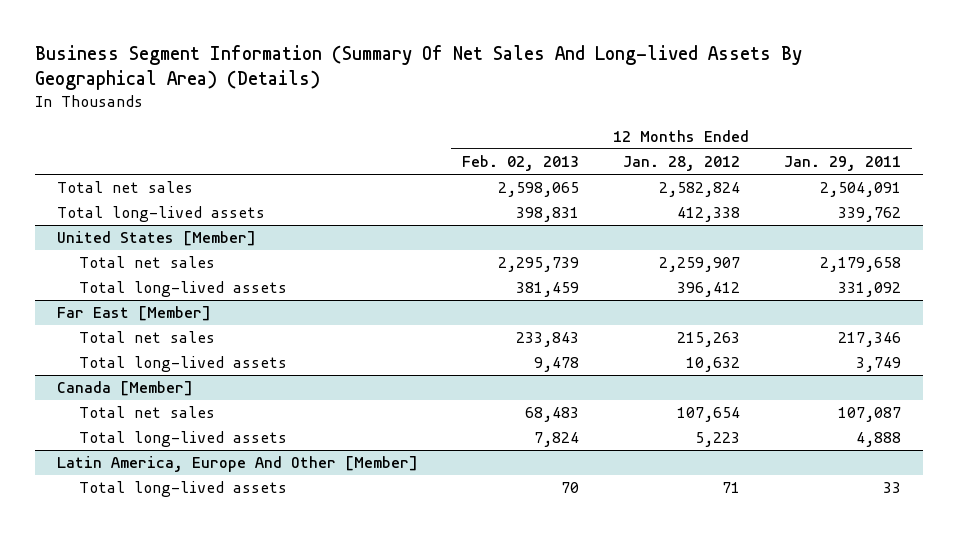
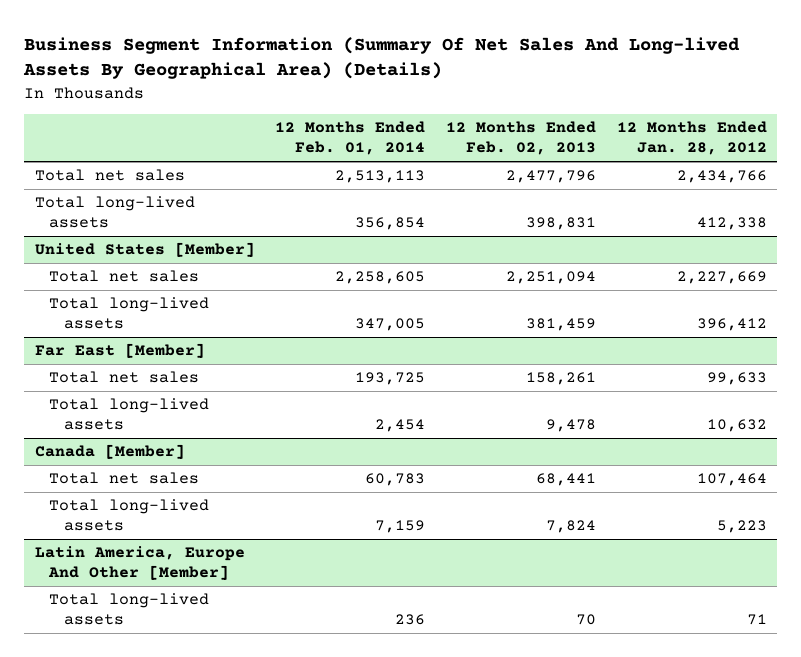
- | 12 Months Ended Feb. 02, 2013 | 12 Months Ended Jan. 28, 2012 | 12 Months Ended Jan. 29, 2011
+ | 12 Months Ended Feb. 01, 2014 | 12 Months Ended Feb. 02, 2013 | 12 Months Ended Jan. 28, 2012
- Total net sales | 2,598,065 | 2,582,824 | 2,504,091
+ Total net sales | 2,513,113 | 2,477,796 | 2,434,766
@ United States [Member]
- Total net sales | 2,295,739 | 2,259,907 | 2,179,658
+ Total net sales | 2,258,605 | 2,251,094 | 2,227,669
@ Far East [Member]
- Total net sales | 233,843 | 215,263 | 217,346
+ Total net sales | 193,725 | 158,261 | 99,633
@ Canada [Member]
- Total net sales | 68,483 | 107,654 | 107,087
+ Total net sales | 60,783 | 68,441 | 107,464

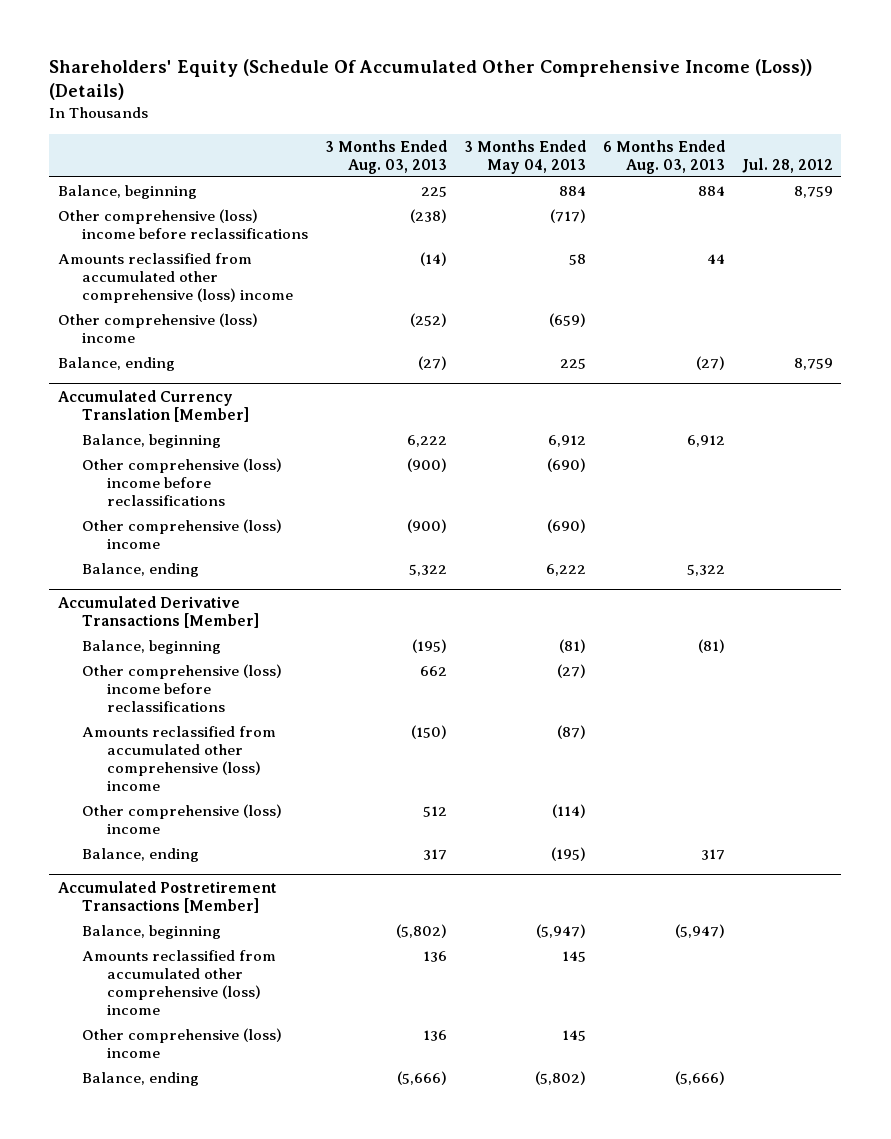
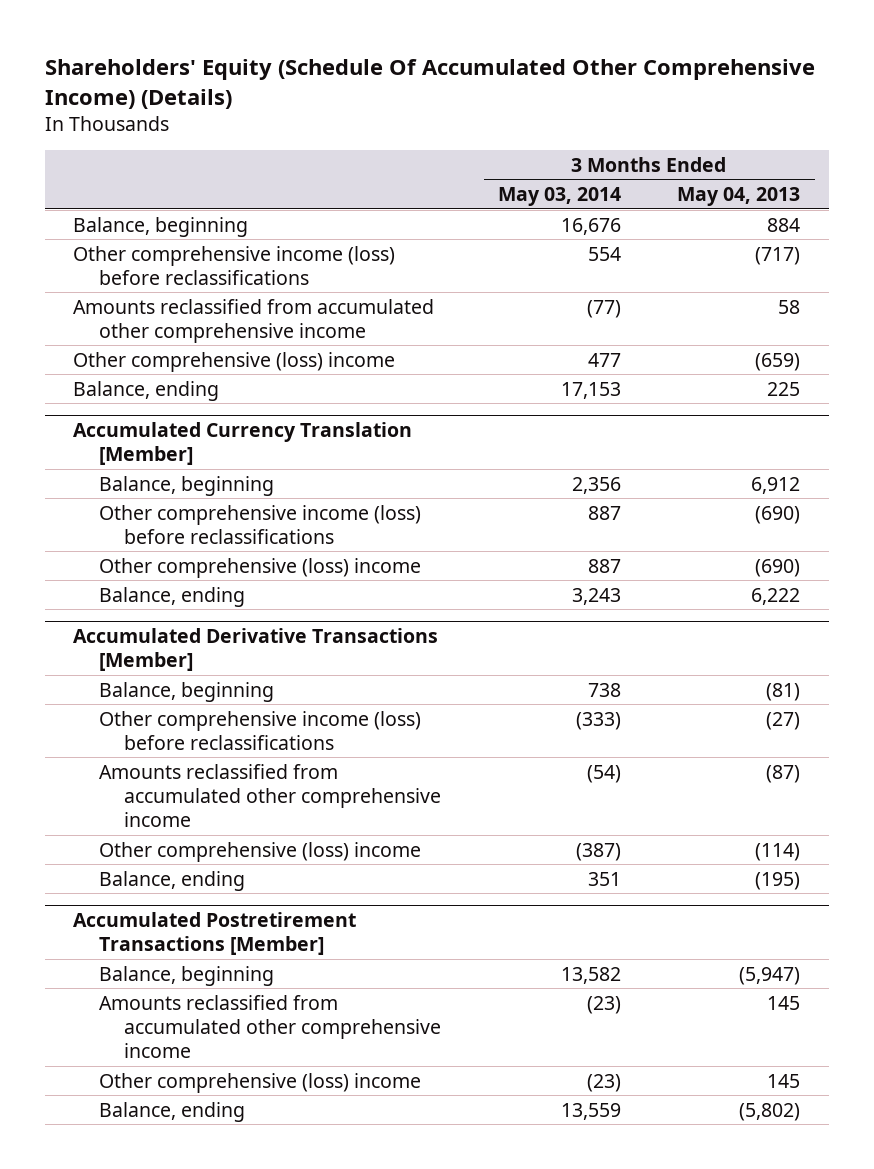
- Shareholders' Equity (Schedule Of Accumulated Other Comprehensive Income (Loss)) (Details)
+ Shareholders' Equity (Schedule Of Accumulated Other Comprehensive Income) (Details)
- | 3 Months Ended Aug. 03, 2013 | 3 Months Ended May 04, 2013 | 6 Months Ended Aug. 03, 2013 | Jul. 28, 2012
+ | 3 Months Ended May 03, 2014 | 3 Months Ended May 04, 2013
- Other comprehensive (loss) income before reclassifications | (238) | (717) | |
- Amounts reclassified from accumulated other comprehensive (loss) income | (14) | 58 | 44 |
+ Other comprehensive income (loss) before reclassifications | 554 | (717)
+ Amounts reclassified from accumulated other comprehensive income | (77) | 58
@ Accumulated Currency Translation [Member]
- Other comprehensive (loss) income before reclassifications | (900) | (690) | |
+ Other comprehensive income (loss) before reclassifications | 887 | (690)
@ Accumulated Derivative Transactions [Member]
- Other comprehensive (loss) income before reclassifications | 662 | (27) | |
- Amounts reclassified from accumulated other comprehensive (loss) income | (150) | (87) | |
+ Other comprehensive income (loss) before reclassifications | (333) | (27)
+ Amounts reclassified from accumulated other comprehensive income | (54) | (87)
@ Accumulated Postretirement Transactions [Member]
- Amounts reclassified from accumulated other comprehensive (loss) income | 136 | 145 | |
+ Amounts reclassified from accumulated other comprehensive income | (23) | 145

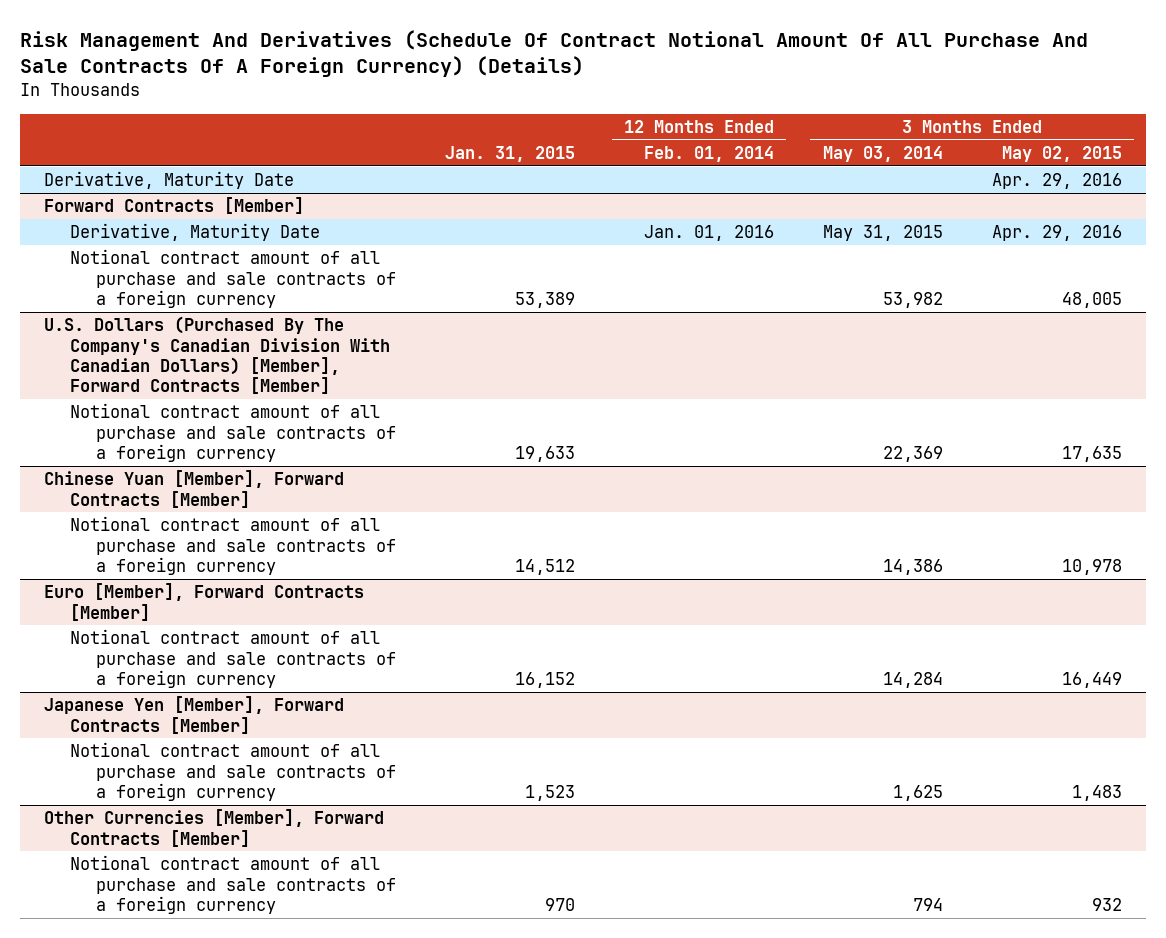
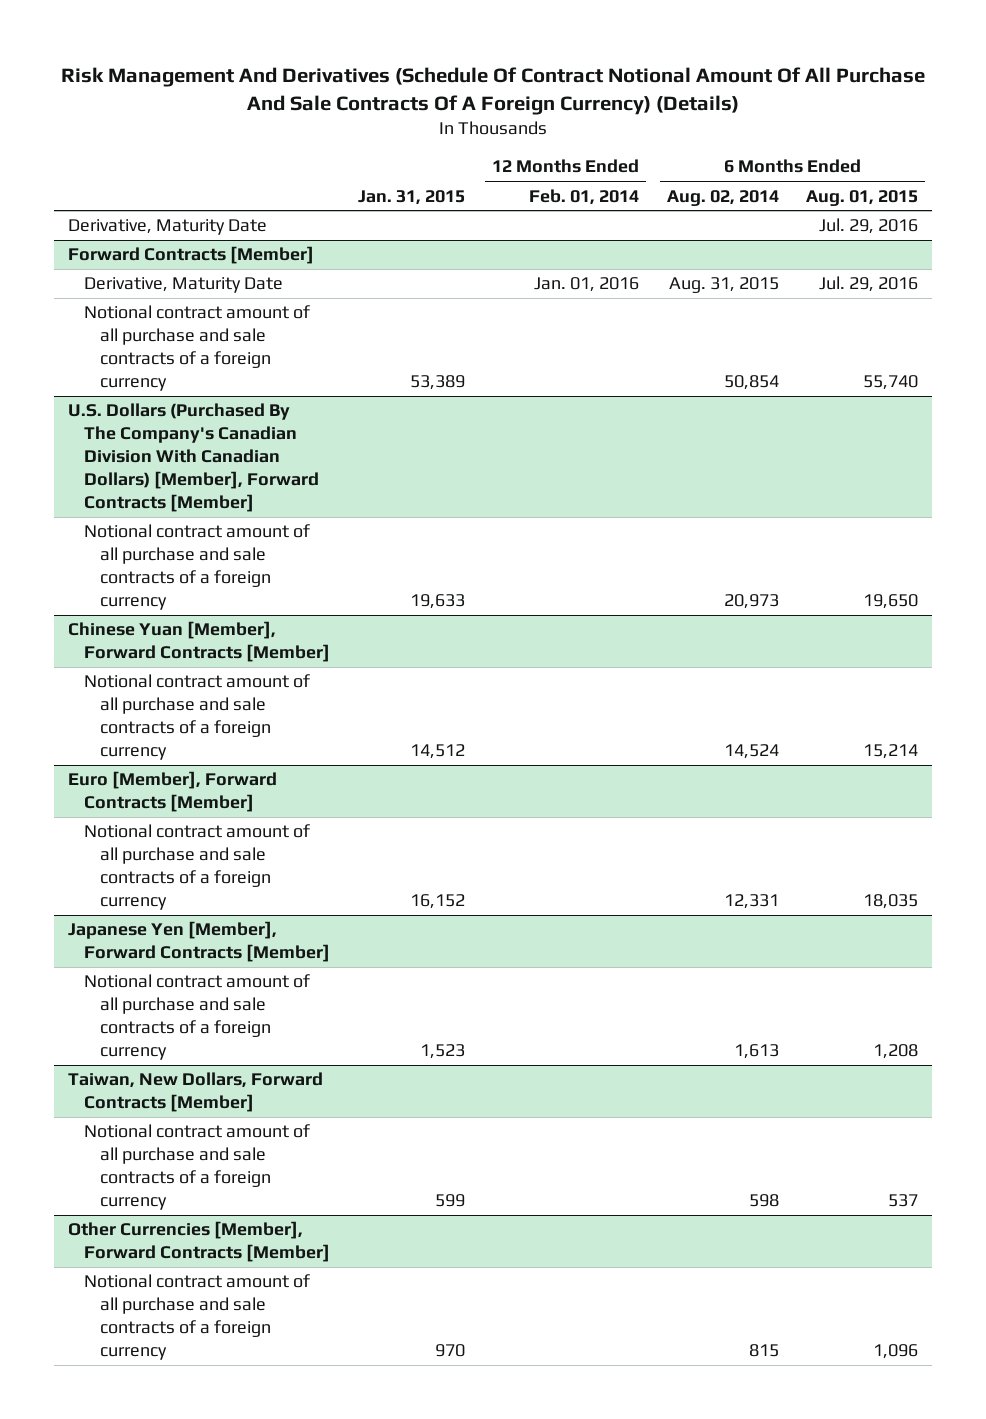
- | Jan. 31, 2015 | 12 Months Ended Feb. 01, 2014 | 3 Months Ended May 03, 2014 | 3 Months Ended May 02, 2015
+ | Jan. 31, 2015 | 12 Months Ended Feb. 01, 2014 | 6 Months Ended Aug. 02, 2014 | 6 Months Ended Aug. 01, 2015
+ Taiwan, New Dollars, Forward Contracts [Member]
+ Notional contract amount of all purchase and sale contracts of a foreign currency | 599 | | 598 | 537

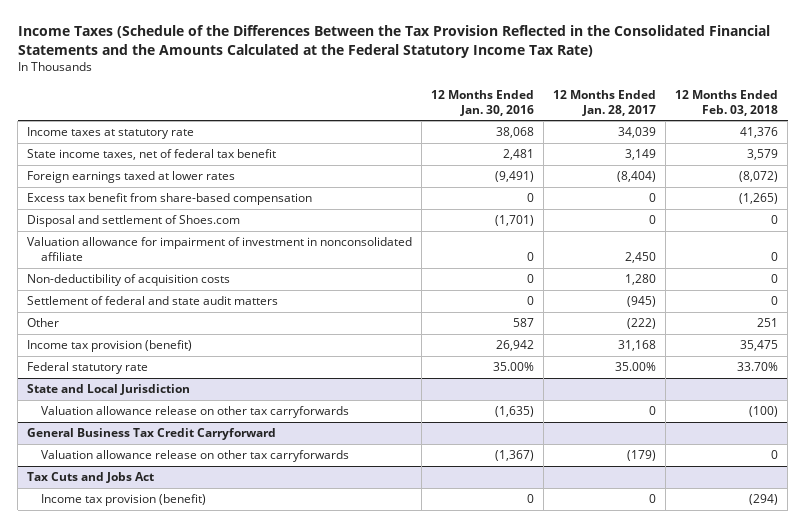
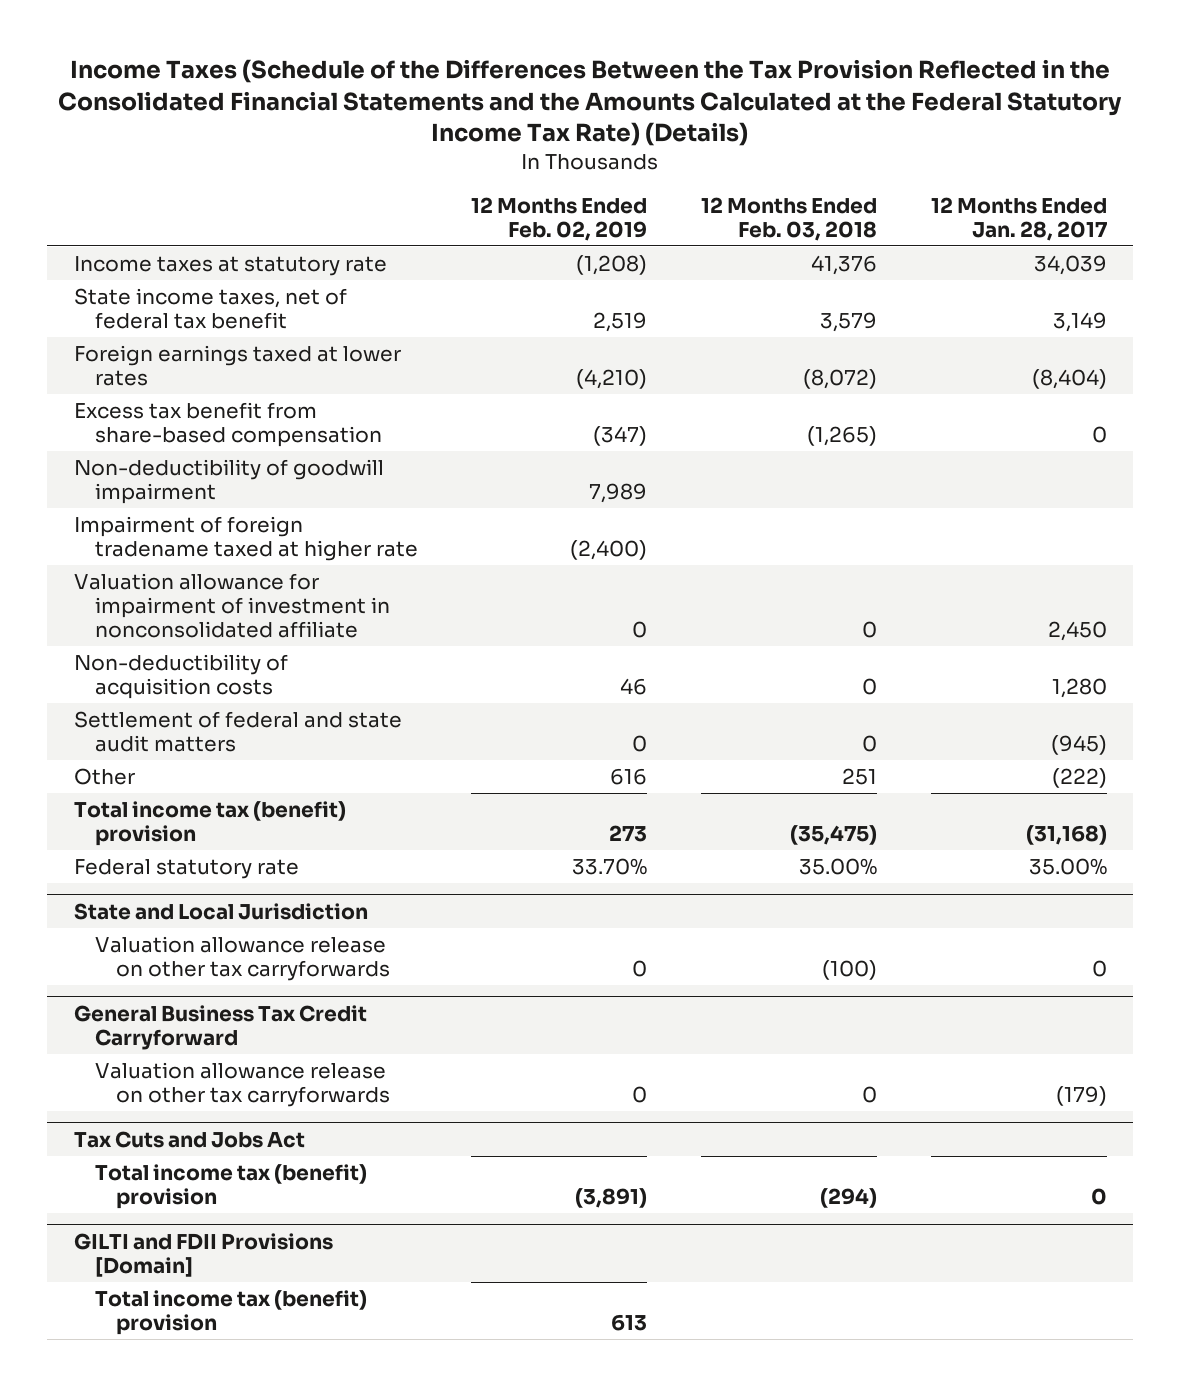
- Income Taxes (Schedule of the Differences Between the Tax Provision Reflected in the Consolidated Financial Statements and the Amounts Calculated at the Federal Statutory Income Tax Rate)
+ Income Taxes (Schedule of the Differences Between the Tax Provision Reflected in the Consolidated Financial Statements and the Amounts Calculated at the Federal Statutory Income Tax Rate) (Details)
- | 12 Months Ended Jan. 30, 2016 | 12 Months Ended Jan. 28, 2017 | 12 Months Ended Feb. 03, 2018
+ | 12 Months Ended Feb. 02, 2019 | 12 Months Ended Feb. 03, 2018 | 12 Months Ended Jan. 28, 2017
- Disposal and settlement of Shoes.com | (1,701) | 0 | 0
+ Non-deductibility of goodwill impairment | 7,989 | |
+ Impairment of foreign tradename taxed at higher rate | (2,400) | |
- Income tax provision (benefit) | 26,942 | 31,168 | 35,475
- Federal statutory rate | 35.00% | 35.00% | 33.70%
+ Total income tax (benefit) provision | 273 | (35,475) | (31,168)
+ Federal statutory rate | 33.70% | 35.00% | 35.00%
@ Tax Cuts and Jobs Act
- Income tax provision (benefit) | 0 | 0 | (294)
+ Total income tax (benefit) provision | (3,891) | (294) | 0
+ GILTI and FDII Provisions [Domain]
+ Total income tax (benefit) provision | 613 | |

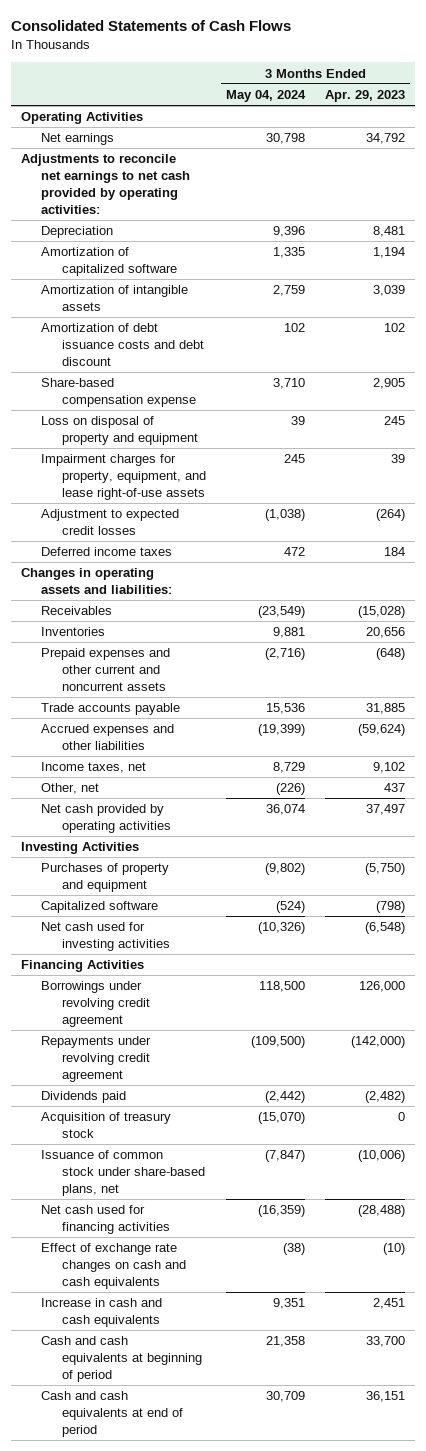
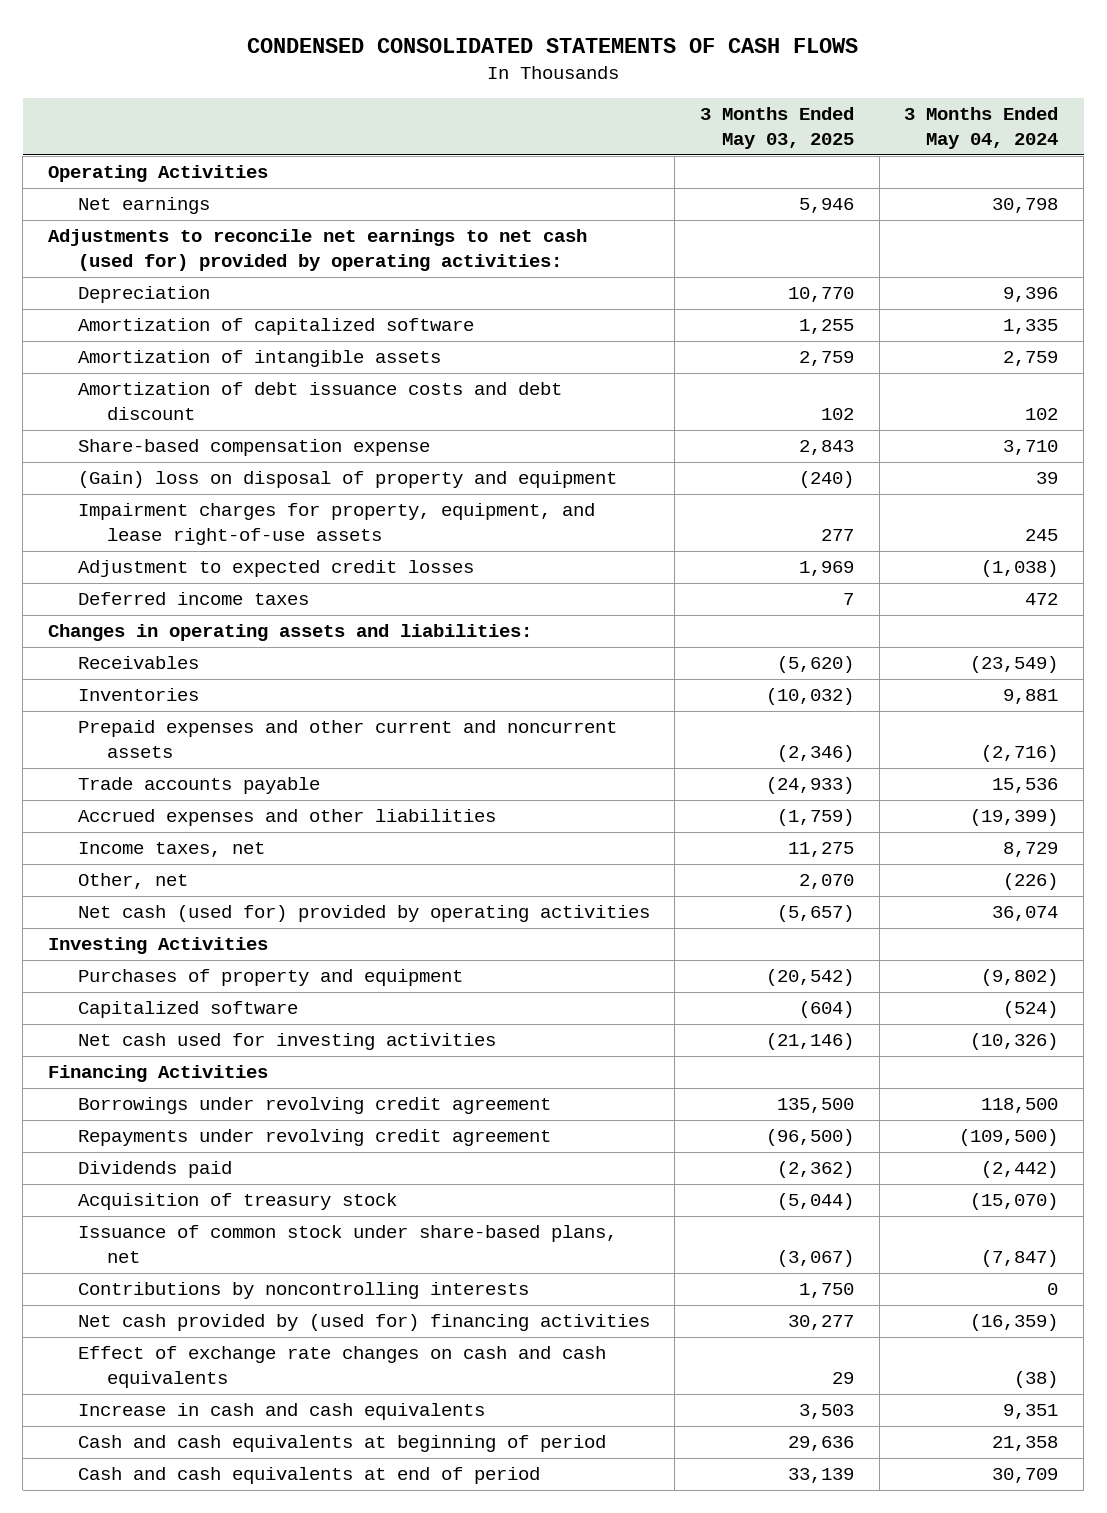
- Consolidated Statements of Cash Flows
+ CONDENSED CONSOLIDATED STATEMENTS OF CASH FLOWS
- | 3 Months Ended May 04, 2024 | 3 Months Ended Apr. 29, 2023
+ | 3 Months Ended May 03, 2025 | 3 Months Ended May 04, 2024
- Adjustments to reconcile net earnings to net cash provided by operating activities:
+ Adjustments to reconcile net earnings to net cash (used for) provided by operating activities:
- Loss on disposal of property and equipment | 39 | 245
+ (Gain) loss on disposal of property and equipment | (240) | 39
- Net cash provided by operating activities | 36,074 | 37,497
+ Net cash (used for) provided by operating activities | (5,657) | 36,074
- Net cash used for financing activities | (16,359) | (28,488)
+ Contributions by noncontrolling interests | 1,750 | 0
+ Net cash provided by (used for) financing activities | 30,277 | (16,359)

